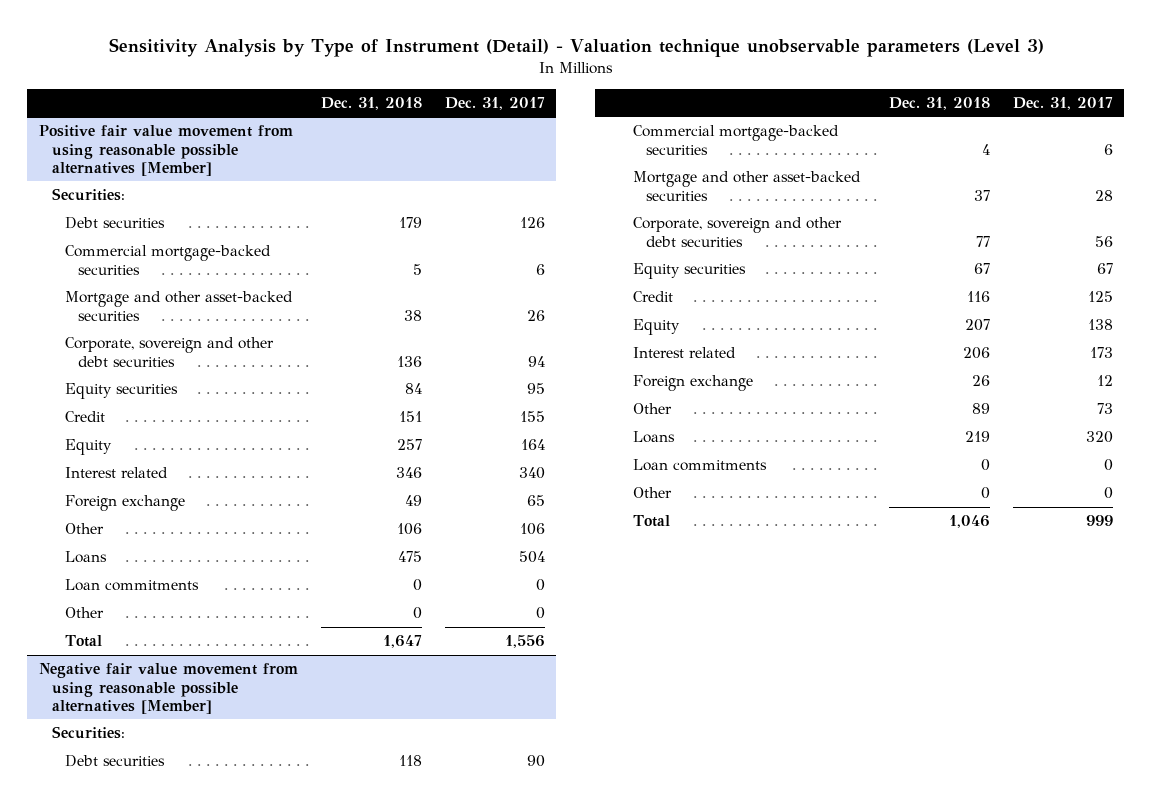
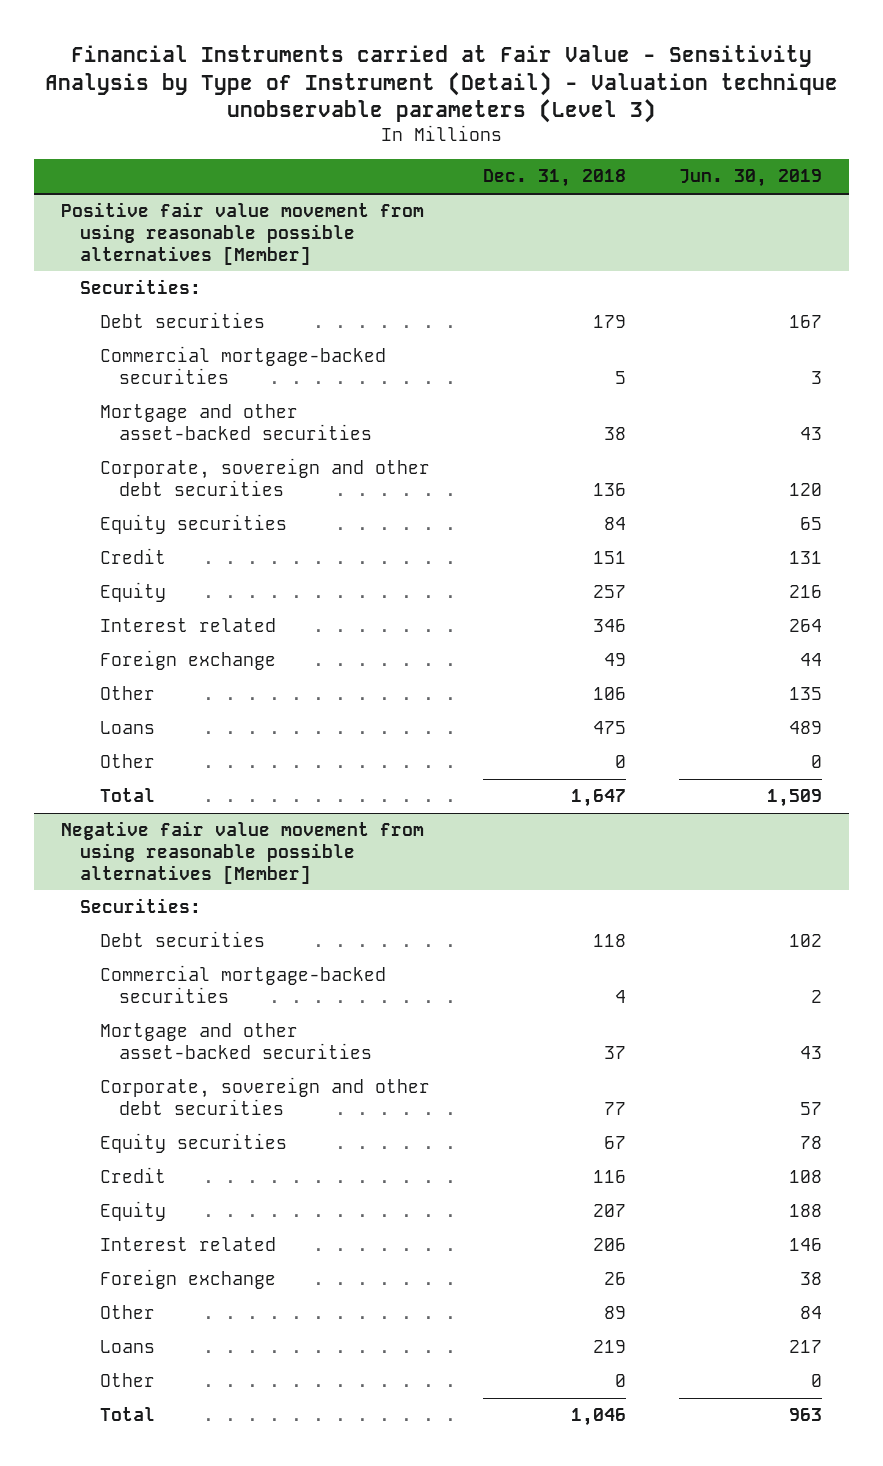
- Sensitivity Analysis by Type of Instrument (Detail) - Valuation technique unobservable parameters (Level 3)
+ Financial Instruments carried at Fair Value - Sensitivity Analysis by Type of Instrument (Detail) - Valuation technique unobservable parameters (Level 3)
- | Dec. 31, 2018 | Dec. 31, 2017
+ | Dec. 31, 2018 | Jun. 30, 2019
@ Positive fair value movement from using reasonable possible alternatives [Member]
- Loan commitments | 0 | 0
@ Negative fair value movement from using reasonable possible alternatives [Member]
- Loan commitments | 0 | 0

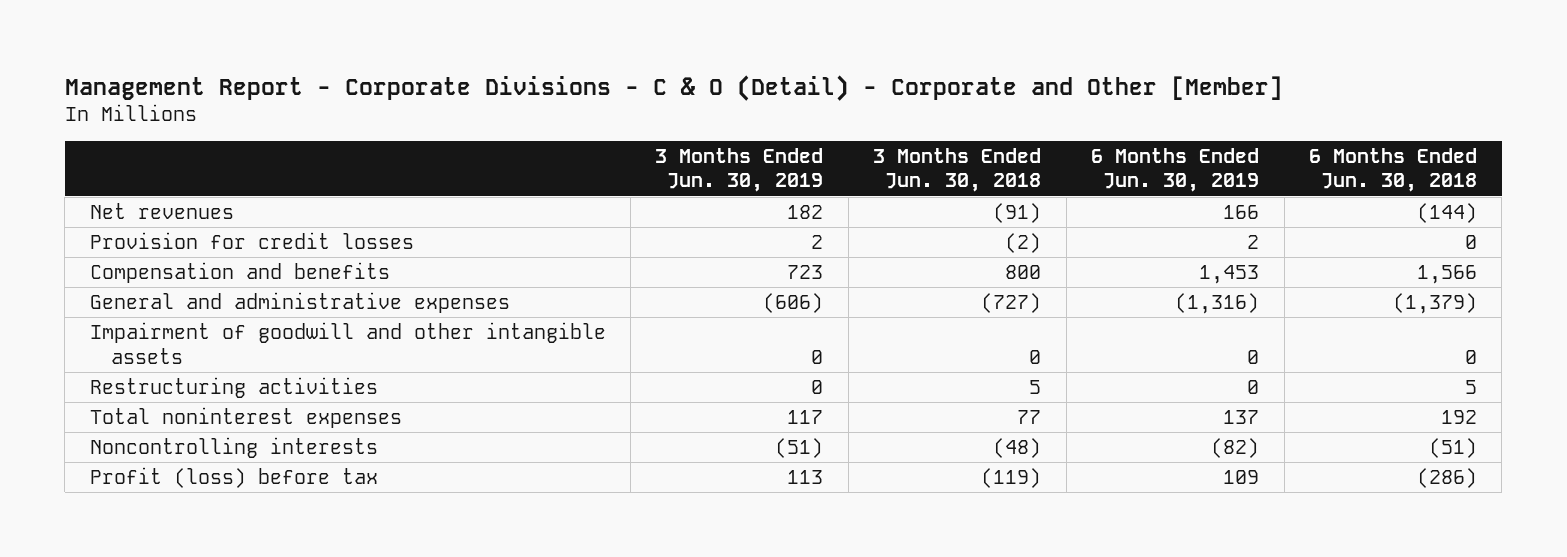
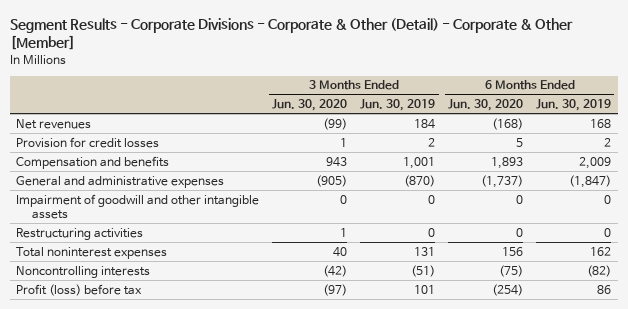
- Management Report - Corporate Divisions - C & O (Detail) - Corporate and Other [Member]
+ Segment Results - Corporate Divisions - Corporate & Other (Detail) - Corporate & Other [Member]
- | 3 Months Ended Jun. 30, 2019 | 3 Months Ended Jun. 30, 2018 | 6 Months Ended Jun. 30, 2019 | 6 Months Ended Jun. 30, 2018
+ | 3 Months Ended Jun. 30, 2020 | 3 Months Ended Jun. 30, 2019 | 6 Months Ended Jun. 30, 2020 | 6 Months Ended Jun. 30, 2019
- Net revenues | 182 | (91) | 166 | (144)
+ Net revenues | (99) | 184 | (168) | 168
- Compensation and benefits | 723 | 800 | 1,453 | 1,566
- General and administrative expenses | (606) | (727) | (1,316) | (1,379)
+ Compensation and benefits | 943 | 1,001 | 1,893 | 2,009
+ General and administrative expenses | (905) | (870) | (1,737) | (1,847)
- Total noninterest expenses | 117 | 77 | 137 | 192
+ Total noninterest expenses | 40 | 131 | 156 | 162
- Profit (loss) before tax | 113 | (119) | 109 | (286)
+ Profit (loss) before tax | (97) | 101 | (254) | 86

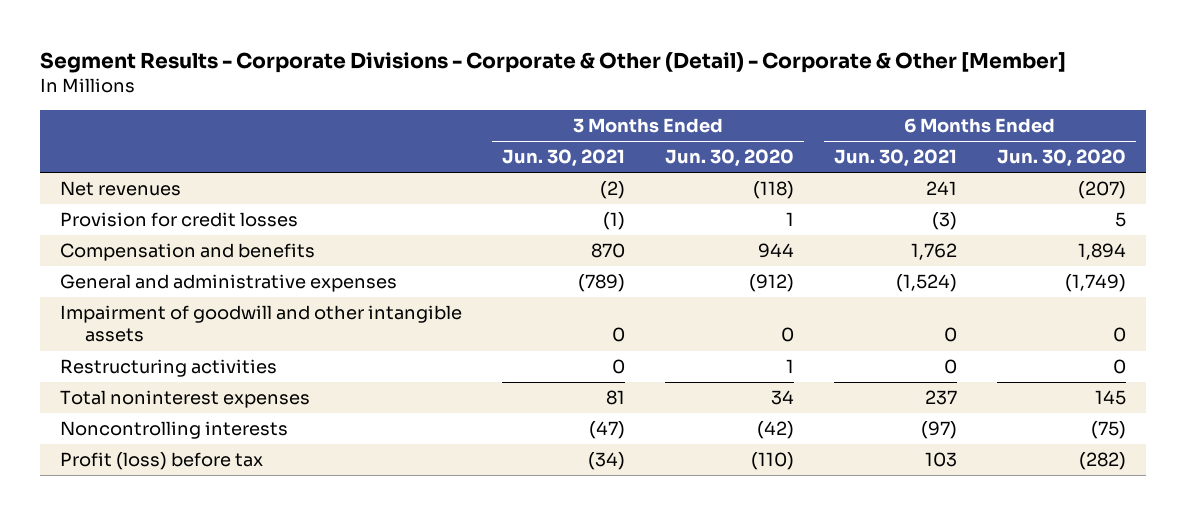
- | 3 Months Ended Jun. 30, 2020 | 3 Months Ended Jun. 30, 2019 | 6 Months Ended Jun. 30, 2020 | 6 Months Ended Jun. 30, 2019
+ | 3 Months Ended Jun. 30, 2021 | 3 Months Ended Jun. 30, 2020 | 6 Months Ended Jun. 30, 2021 | 6 Months Ended Jun. 30, 2020
- Net revenues | (99) | 184 | (168) | 168
+ Net revenues | (2) | (118) | 241 | (207)
- Compensation and benefits | 943 | 1,001 | 1,893 | 2,009
- General and administrative expenses | (905) | (870) | (1,737) | (1,847)
+ Compensation and benefits | 870 | 944 | 1,762 | 1,894
+ General and administrative expenses | (789) | (912) | (1,524) | (1,749)
- Total noninterest expenses | 40 | 131 | 156 | 162
+ Total noninterest expenses | 81 | 34 | 237 | 145
- Profit (loss) before tax | (97) | 101 | (254) | 86
+ Profit (loss) before tax | (34) | (110) | 103 | (282)

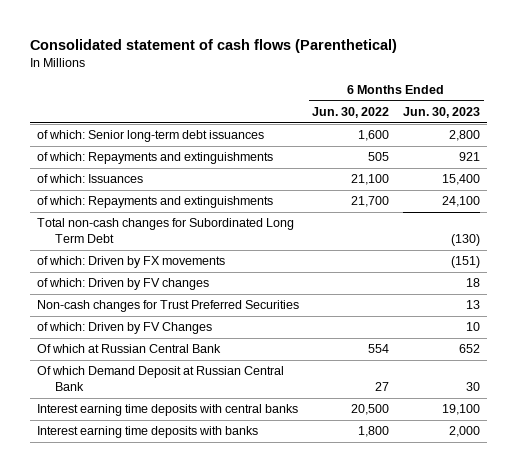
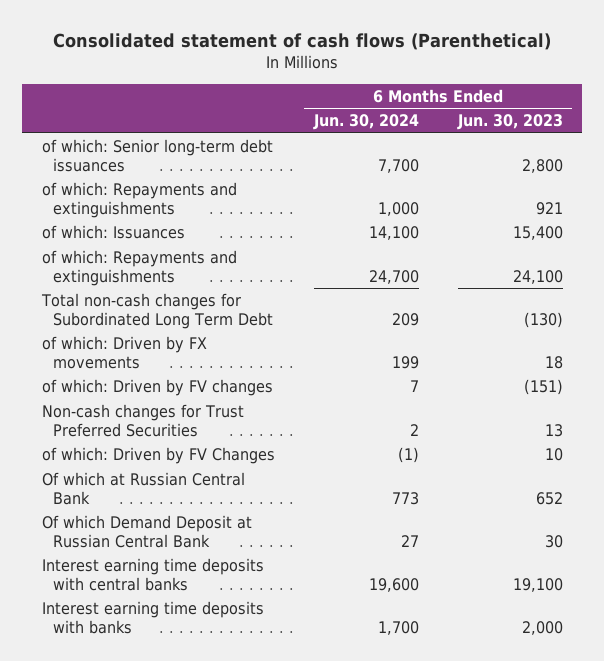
- | 6 Months Ended Jun. 30, 2022 | 6 Months Ended Jun. 30, 2023
+ | 6 Months Ended Jun. 30, 2024 | 6 Months Ended Jun. 30, 2023
- of which: Driven by FX movements | | (151)
- of which: Driven by FV changes | | 18
+ of which: Driven by FX movements | 199 | 18
+ of which: Driven by FV changes | 7 | (151)

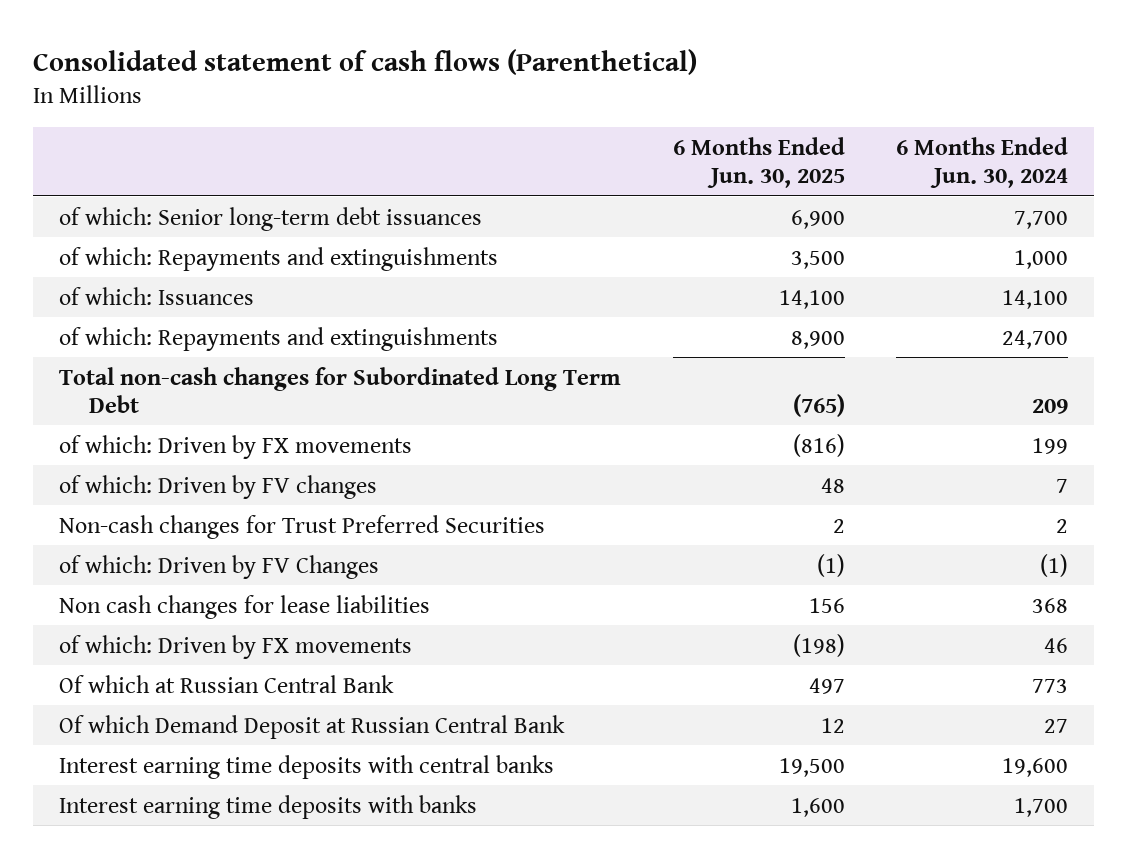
- | 6 Months Ended Jun. 30, 2024 | 6 Months Ended Jun. 30, 2023
+ | 6 Months Ended Jun. 30, 2025 | 6 Months Ended Jun. 30, 2024
+ Non cash changes for lease liabilities | 156 | 368
+ of which: Driven by FX movements | (198) | 46

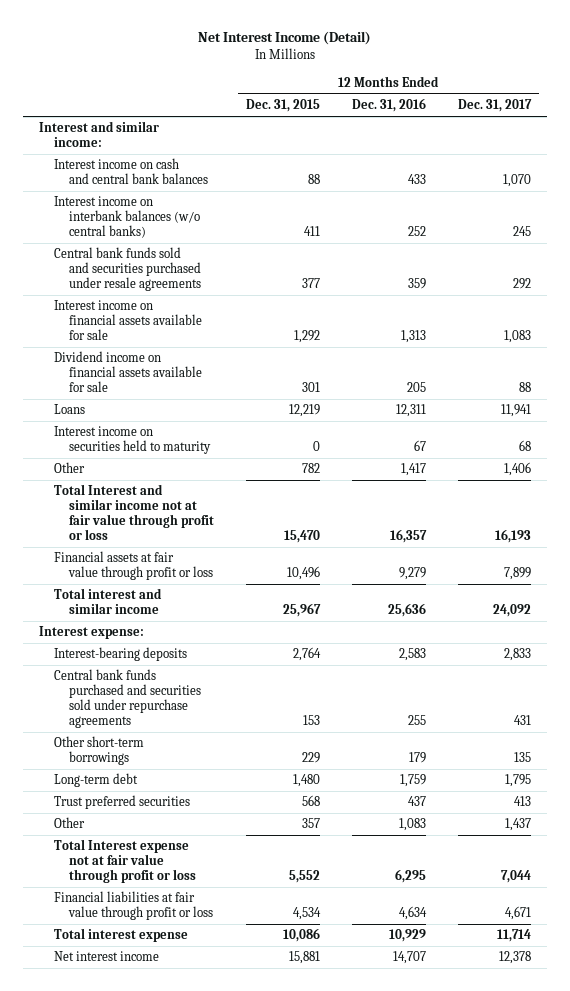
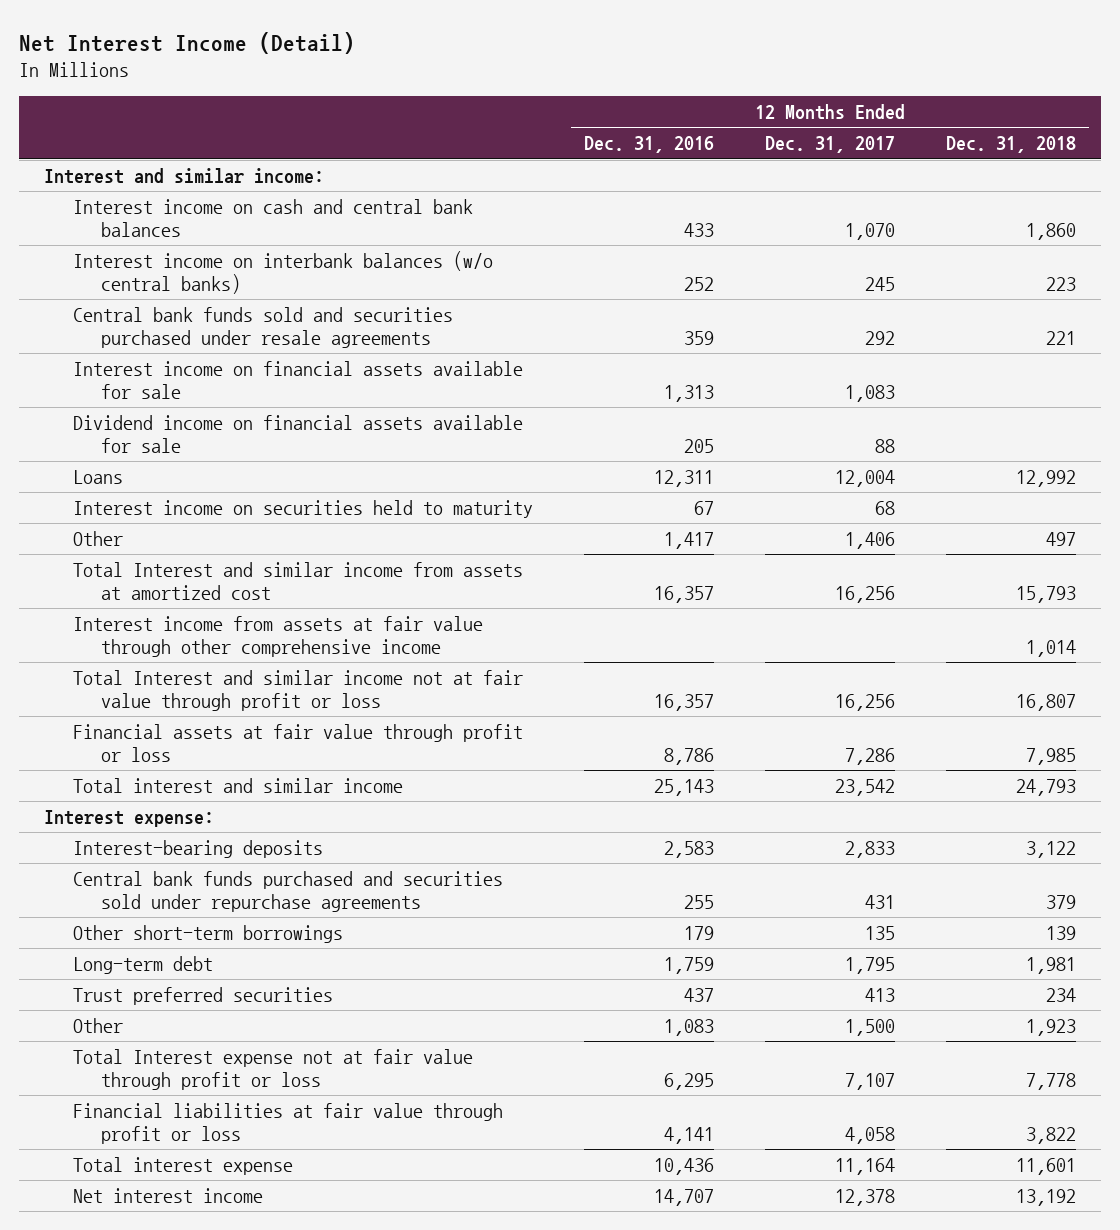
- | 12 Months Ended Dec. 31, 2015 | 12 Months Ended Dec. 31, 2016 | 12 Months Ended Dec. 31, 2017
+ | 12 Months Ended Dec. 31, 2016 | 12 Months Ended Dec. 31, 2017 | 12 Months Ended Dec. 31, 2018
- Loans | 12,219 | 12,311 | 11,941
+ Loans | 12,311 | 12,004 | 12,992
- Total Interest and similar income not at fair value through profit or loss | 15,470 | 16,357 | 16,193
- Financial assets at fair value through profit or loss | 10,496 | 9,279 | 7,899
- Total interest and similar income | 25,967 | 25,636 | 24,092
+ Total Interest and similar income from assets at amortized cost | 16,357 | 16,256 | 15,793
+ Interest income from assets at fair value through other comprehensive income | | | 1,014
+ Total Interest and similar income not at fair value through profit or loss | 16,357 | 16,256 | 16,807
+ Financial assets at fair value through profit or loss | 8,786 | 7,286 | 7,985
+ Total interest and similar income | 25,143 | 23,542 | 24,793
- Other | 357 | 1,083 | 1,437
- Total Interest expense not at fair value through profit or loss | 5,552 | 6,295 | 7,044
- Financial liabilities at fair value through profit or loss | 4,534 | 4,634 | 4,671
- Total interest expense | 10,086 | 10,929 | 11,714
+ Other | 1,083 | 1,500 | 1,923
+ Total Interest expense not at fair value through profit or loss | 6,295 | 7,107 | 7,778
+ Financial liabilities at fair value through profit or loss | 4,141 | 4,058 | 3,822
+ Total interest expense | 10,436 | 11,164 | 11,601

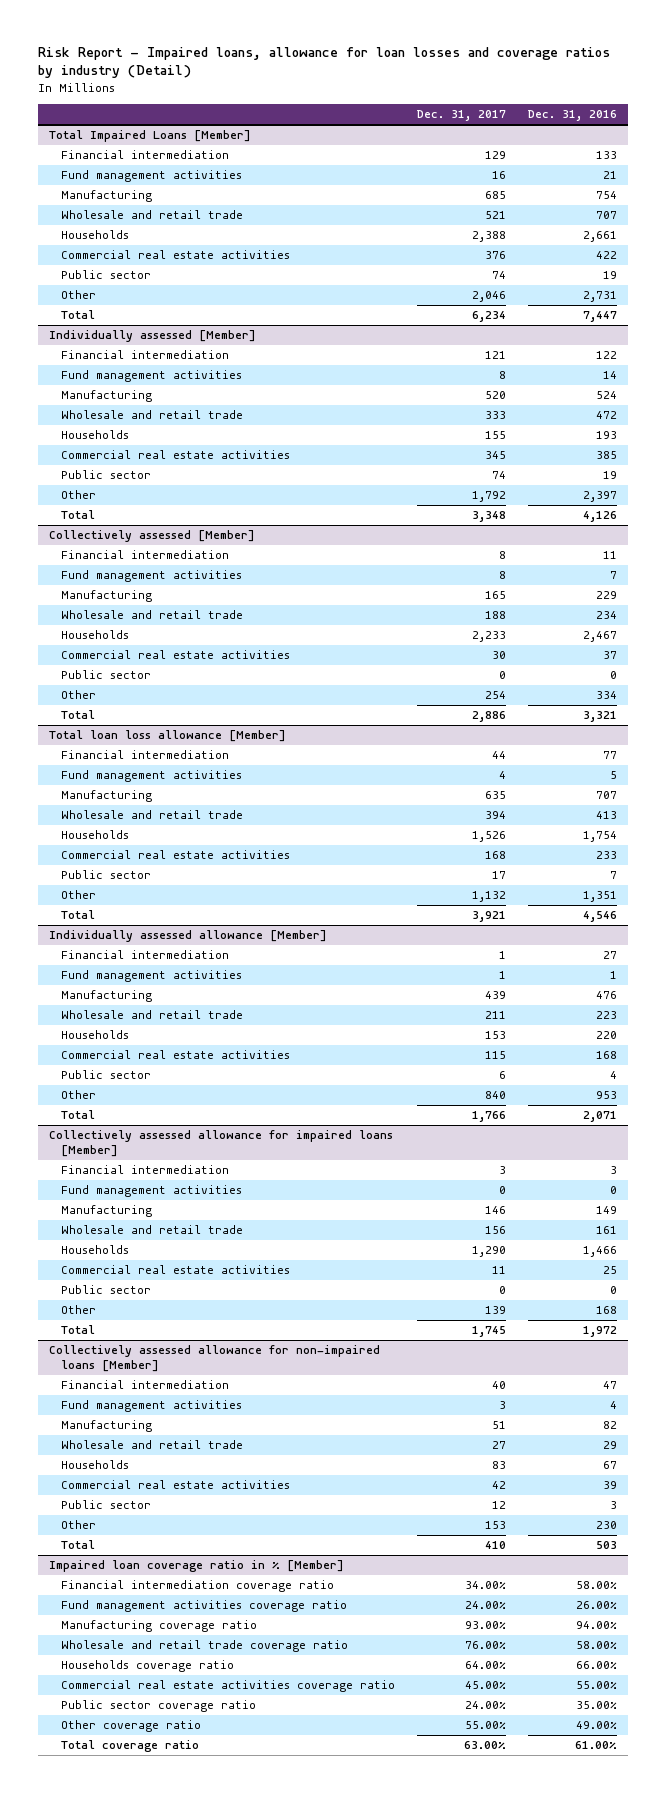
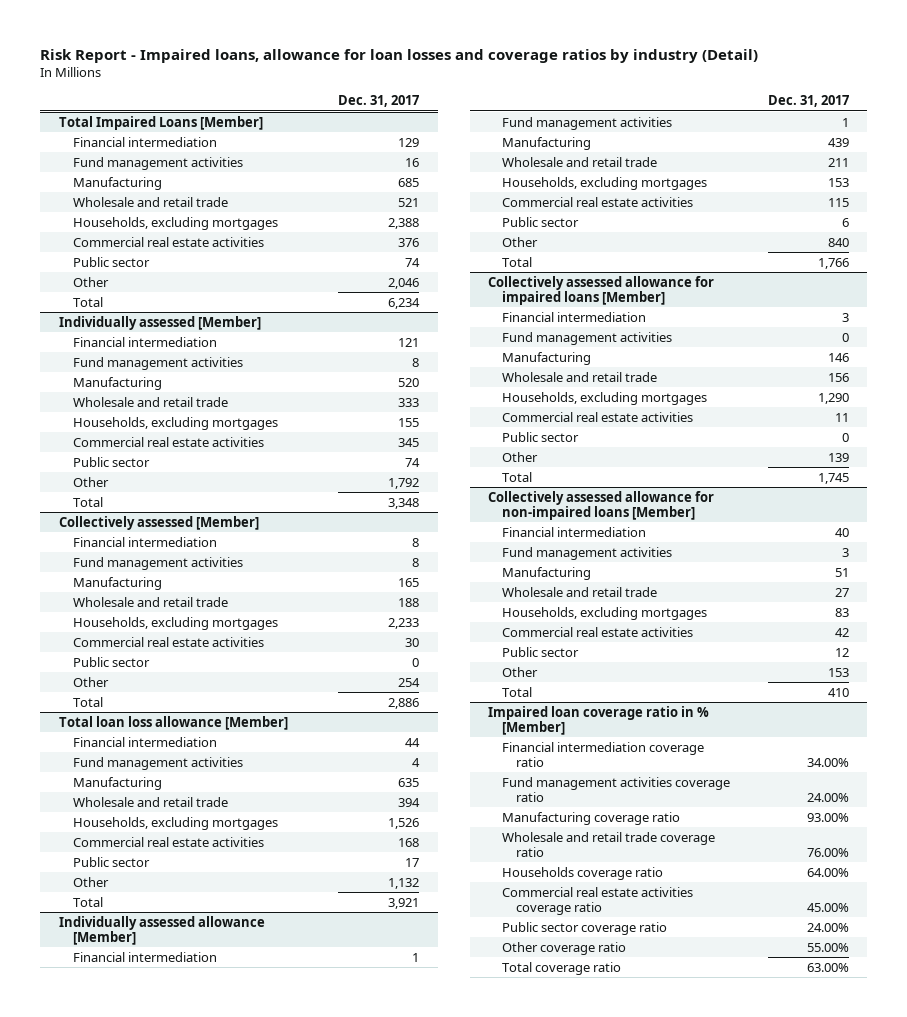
- | Dec. 31, 2017 | Dec. 31, 2016
+ | Dec. 31, 2017
@ Total Impaired Loans [Member]
- Households | 2,388 | 2,661
+ Households, excluding mortgages | 2,388
@ Individually assessed [Member]
- Households | 155 | 193
+ Households, excluding mortgages | 155
@ Collectively assessed [Member]
- Households | 2,233 | 2,467
+ Households, excluding mortgages | 2,233
@ Total loan loss allowance [Member]
- Households | 1,526 | 1,754
+ Households, excluding mortgages | 1,526
@ Individually assessed allowance [Member]
- Households | 153 | 220
+ Households, excluding mortgages | 153
@ Collectively assessed allowance for impaired loans [Member]
- Households | 1,290 | 1,466
+ Households, excluding mortgages | 1,290
@ Collectively assessed allowance for non-impaired loans [Member]
- Households | 83 | 67
+ Households, excluding mortgages | 83

